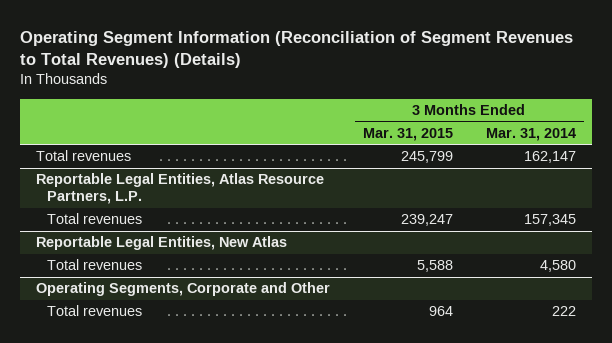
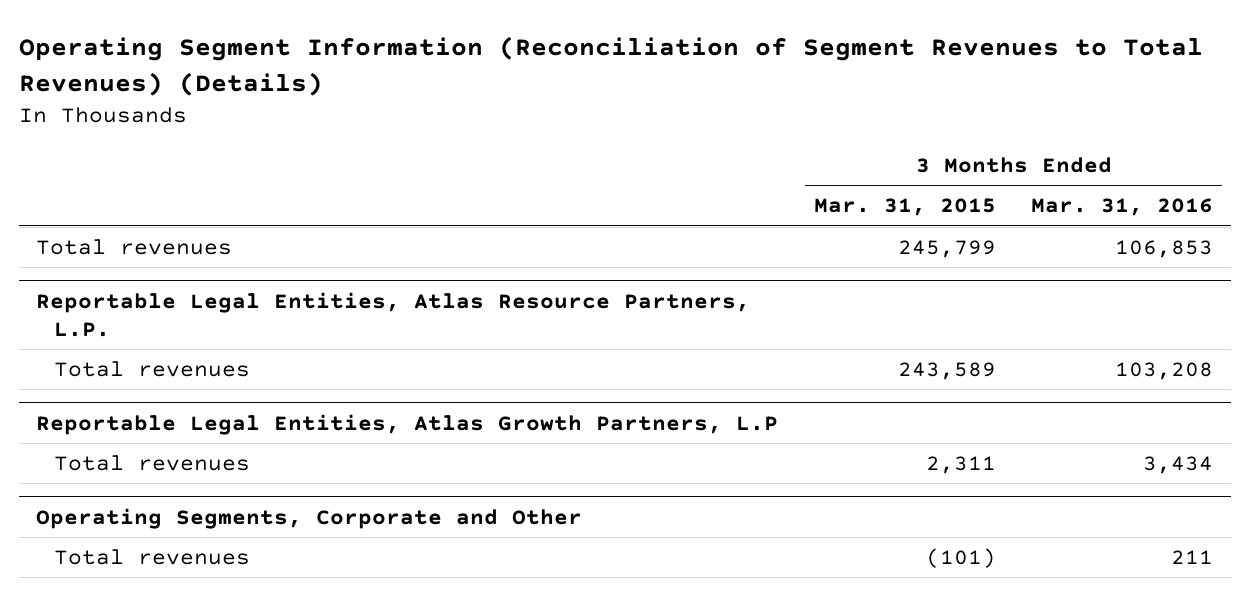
- | 3 Months Ended Mar. 31, 2015 | 3 Months Ended Mar. 31, 2014
+ | 3 Months Ended Mar. 31, 2015 | 3 Months Ended Mar. 31, 2016
@ Reportable Legal Entities, Atlas Resource Partners, L.P.
- Total revenues | 239,247 | 157,345
- Reportable Legal Entities, New Atlas
- Total revenues | 5,588 | 4,580
@ Reportable Legal Entities, Atlas Resource Partners, L.P.
+ Total revenues | 243,589 | 103,208
+ Reportable Legal Entities, Atlas Growth Partners, L.P
+ Total revenues | 2,311 | 3,434
@ Operating Segments, Corporate and Other
- Total revenues | 964 | 222
+ Total revenues | (101) | 211

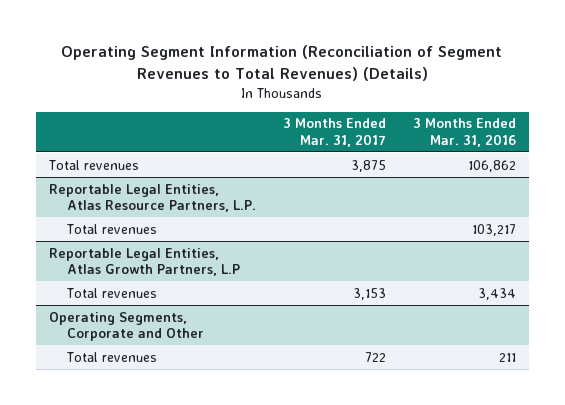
- | 3 Months Ended Mar. 31, 2015 | 3 Months Ended Mar. 31, 2016
+ | 3 Months Ended Mar. 31, 2017 | 3 Months Ended Mar. 31, 2016
- Total revenues | 245,799 | 106,853
+ Total revenues | 3,875 | 106,862
@ Reportable Legal Entities, Atlas Resource Partners, L.P.
- Total revenues | 243,589 | 103,208
+ Total revenues | | 103,217

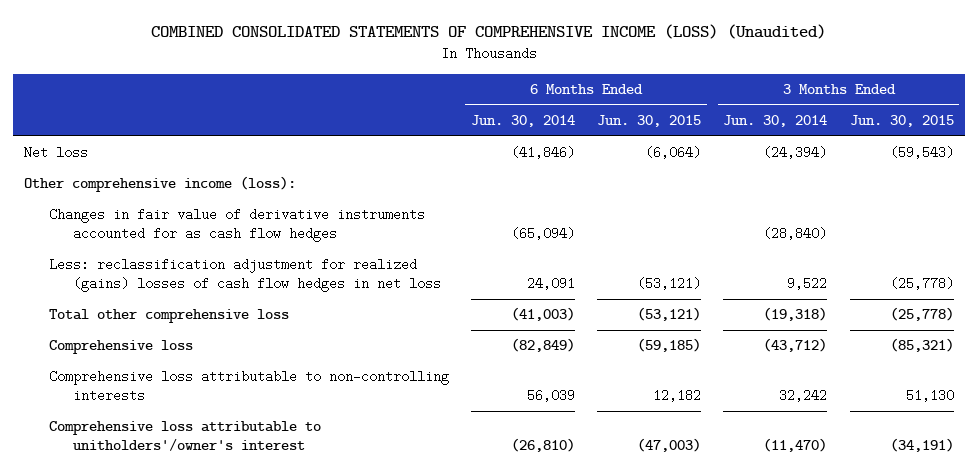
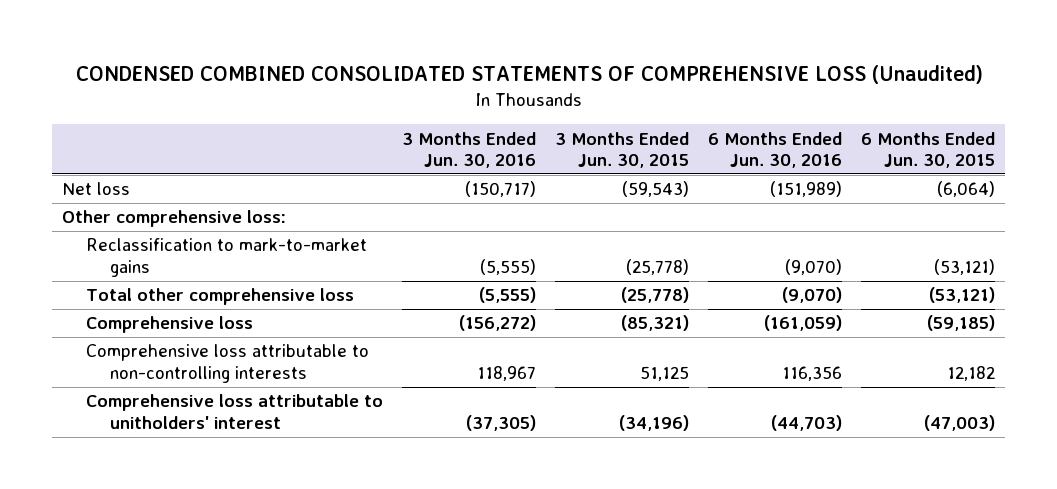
- COMBINED CONSOLIDATED STATEMENTS OF COMPREHENSIVE INCOME (LOSS) (Unaudited)
+ CONDENSED COMBINED CONSOLIDATED STATEMENTS OF COMPREHENSIVE LOSS (Unaudited)
- | 6 Months Ended Jun. 30, 2014 | 6 Months Ended Jun. 30, 2015 | 3 Months Ended Jun. 30, 2014 | 3 Months Ended Jun. 30, 2015
+ | 3 Months Ended Jun. 30, 2016 | 3 Months Ended Jun. 30, 2015 | 6 Months Ended Jun. 30, 2016 | 6 Months Ended Jun. 30, 2015
- Other comprehensive income (loss):
- Changes in fair value of derivative instruments accounted for as cash flow hedges | (65,094) | | (28,840) |
- Less: reclassification adjustment for realized (gains) losses of cash flow hedges in net loss | 24,091 | (53,121) | 9,522 | (25,778)
+ Other comprehensive loss:
+ Reclassification to mark-to-market gains | (5,555) | (25,778) | (9,070) | (53,121)
- Comprehensive loss attributable to non-controlling interests | 56,039 | 12,182 | 32,242 | 51,130
- Comprehensive loss attributable to unitholders'/owner's interest | (26,810) | (47,003) | (11,470) | (34,191)
+ Comprehensive loss attributable to non-controlling interests | 118,967 | 51,125 | 116,356 | 12,182
+ Comprehensive loss attributable to unitholders' interest | (37,305) | (34,196) | (44,703) | (47,003)

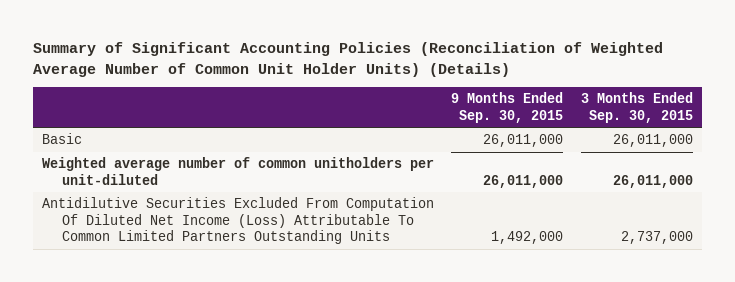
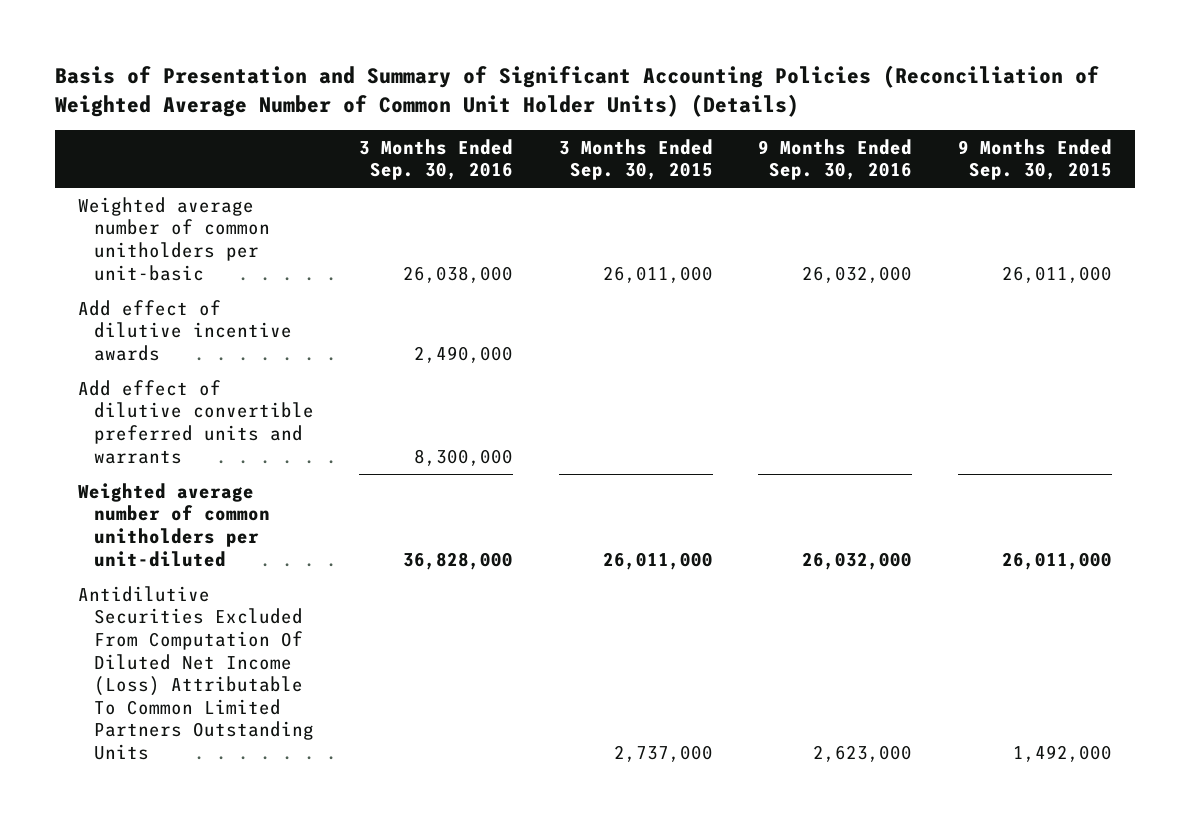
- Summary of Significant Accounting Policies (Reconciliation of Weighted Average Number of Common Unit Holder Units) (Details)
+ Basis of Presentation and Summary of Significant Accounting Policies (Reconciliation of Weighted Average Number of Common Unit Holder Units) (Details)
- | 9 Months Ended Sep. 30, 2015 | 3 Months Ended Sep. 30, 2015
+ | 3 Months Ended Sep. 30, 2016 | 3 Months Ended Sep. 30, 2015 | 9 Months Ended Sep. 30, 2016 | 9 Months Ended Sep. 30, 2015
- Basic | 26,011,000 | 26,011,000
+ Weighted average number of common unitholders per unit-basic | 26,038,000 | 26,011,000 | 26,032,000 | 26,011,000
+ Add effect of dilutive incentive awards | 2,490,000 | | |
+ Add effect of dilutive convertible preferred units and warrants | 8,300,000 | | |

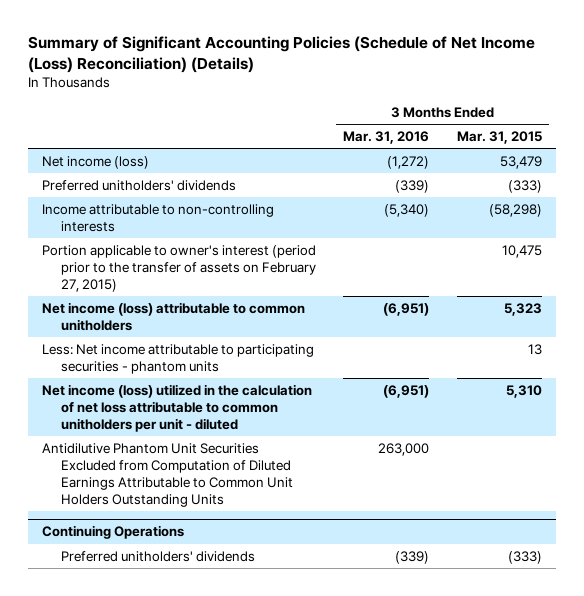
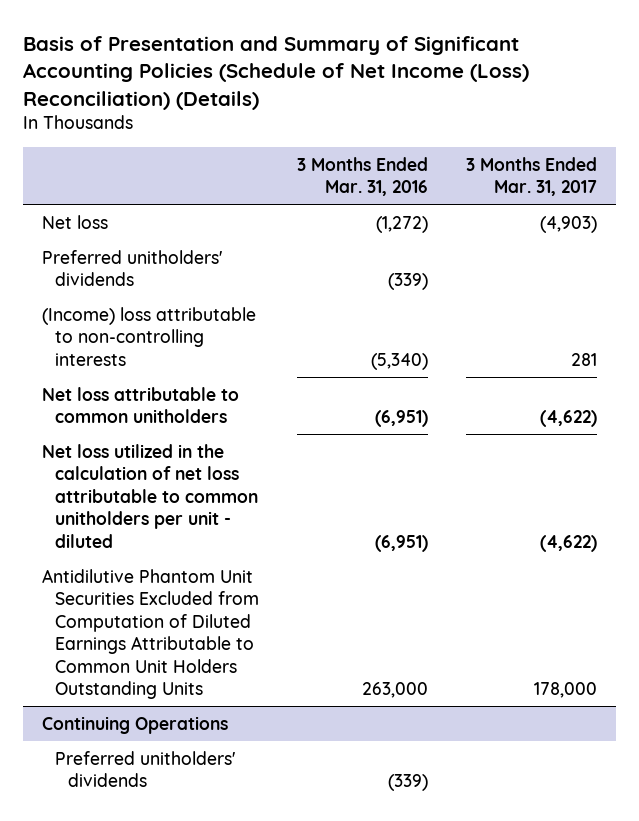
- Summary of Significant Accounting Policies (Schedule of Net Income (Loss) Reconciliation) (Details)
+ Basis of Presentation and Summary of Significant Accounting Policies (Schedule of Net Income (Loss) Reconciliation) (Details)
- | 3 Months Ended Mar. 31, 2016 | 3 Months Ended Mar. 31, 2015
+ | 3 Months Ended Mar. 31, 2016 | 3 Months Ended Mar. 31, 2017
- Net income (loss) | (1,272) | 53,479
+ Net loss | (1,272) | (4,903)
- Income attributable to non-controlling interests | (5,340) | (58,298)
- Portion applicable to owner's interest (period prior to the transfer of assets on February 27, 2015) | | 10,475
- Net income (loss) attributable to common unitholders | (6,951) | 5,323
- Less: Net income attributable to participating securities - phantom units | | 13
- Net income (loss) utilized in the calculation of net loss attributable to common unitholders per unit - diluted | (6,951) | 5,310
+ (Income) loss attributable to non-controlling interests | (5,340) | 281
+ Net loss attributable to common unitholders | (6,951) | (4,622)
+ Net loss utilized in the calculation of net loss attributable to common unitholders per unit - diluted | (6,951) | (4,622)

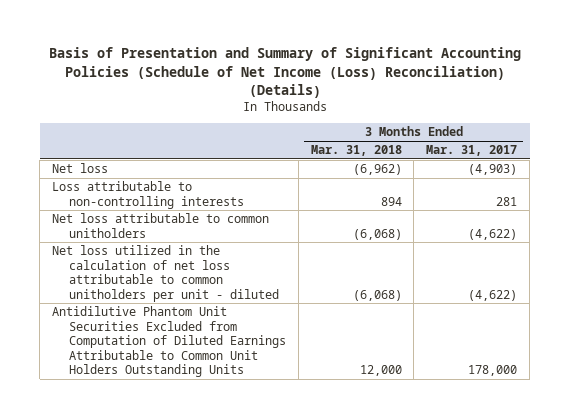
- | 3 Months Ended Mar. 31, 2016 | 3 Months Ended Mar. 31, 2017
+ | 3 Months Ended Mar. 31, 2018 | 3 Months Ended Mar. 31, 2017
- Preferred unitholders' dividends | (339) |
- (Income) loss attributable to non-controlling interests | (5,340) | 281
+ Loss attributable to non-controlling interests | 894 | 281
- Continuing Operations
- Preferred unitholders' dividends | (339) |

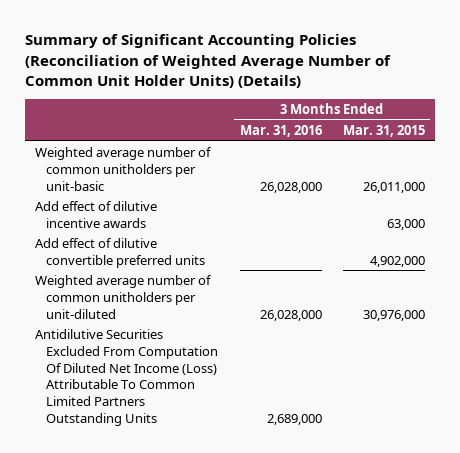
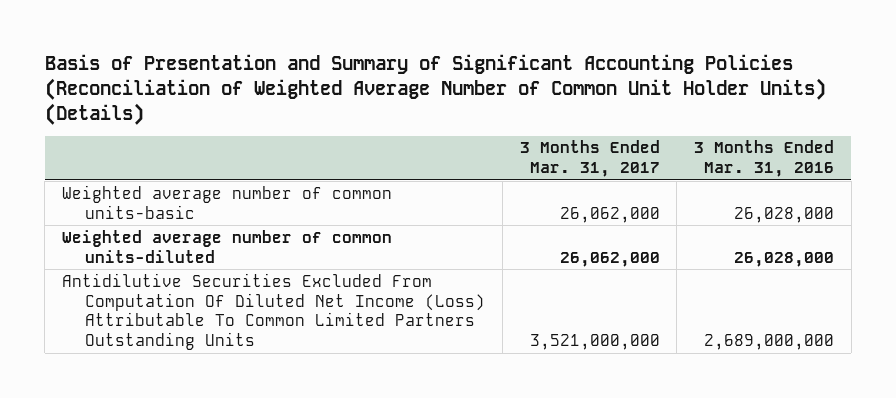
- Summary of Significant Accounting Policies (Reconciliation of Weighted Average Number of Common Unit Holder Units) (Details)
+ Basis of Presentation and Summary of Significant Accounting Policies (Reconciliation of Weighted Average Number of Common Unit Holder Units) (Details)
- | 3 Months Ended Mar. 31, 2016 | 3 Months Ended Mar. 31, 2015
+ | 3 Months Ended Mar. 31, 2017 | 3 Months Ended Mar. 31, 2016
- Weighted average number of common unitholders per unit-basic | 26,028,000 | 26,011,000
- Add effect of dilutive incentive awards | | 63,000
- Add effect of dilutive convertible preferred units | | 4,902,000
- Weighted average number of common unitholders per unit-diluted | 26,028,000 | 30,976,000
- Antidilutive Securities Excluded From Computation Of Diluted Net Income (Loss) Attributable To Common Limited Partners Outstanding Units | 2,689,000 |
+ Weighted average number of common units-basic | 26,062,000 | 26,028,000
+ Weighted average number of common units-diluted | 26,062,000 | 26,028,000
+ Antidilutive Securities Excluded From Computation Of Diluted Net Income (Loss) Attributable To Common Limited Partners Outstanding Units | 3,521,000,000 | 2,689,000,000

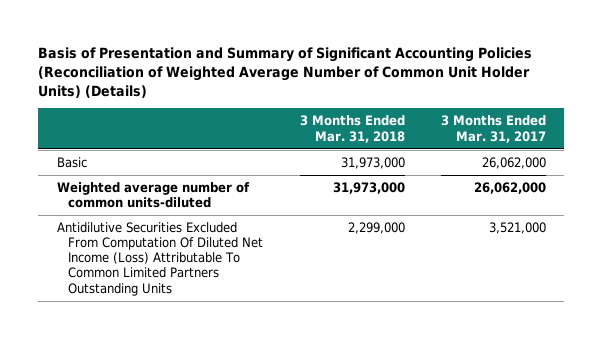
- | 3 Months Ended Mar. 31, 2017 | 3 Months Ended Mar. 31, 2016
+ | 3 Months Ended Mar. 31, 2018 | 3 Months Ended Mar. 31, 2017
- Weighted average number of common units-basic | 26,062,000 | 26,028,000
+ Basic | 31,973,000 | 26,062,000
- Antidilutive Securities Excluded From Computation Of Diluted Net Income (Loss) Attributable To Common Limited Partners Outstanding Units | 3,521,000,000 | 2,689,000,000
+ Antidilutive Securities Excluded From Computation Of Diluted Net Income (Loss) Attributable To Common Limited Partners Outstanding Units | 2,299,000 | 3,521,000

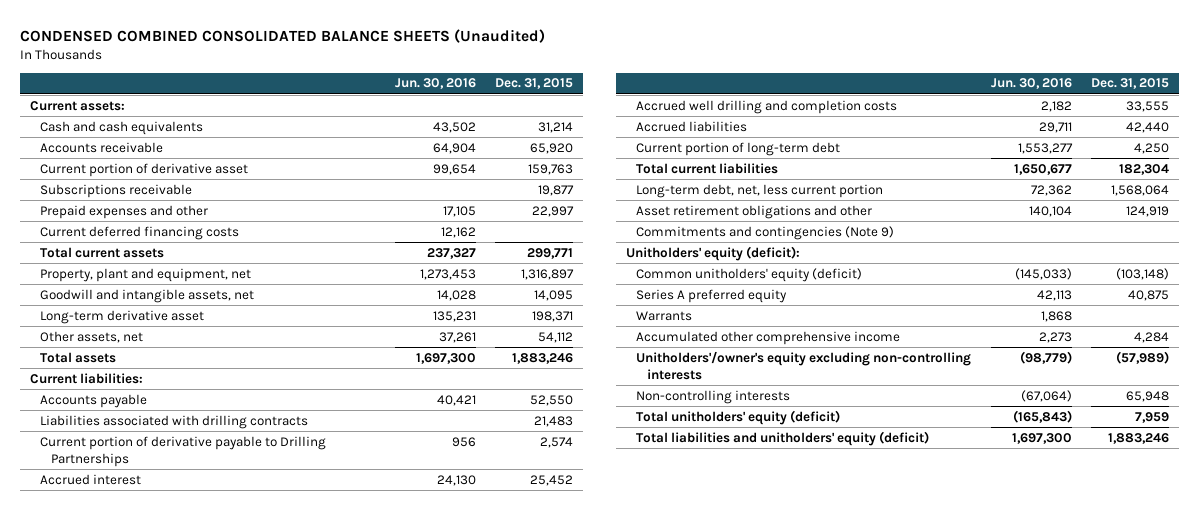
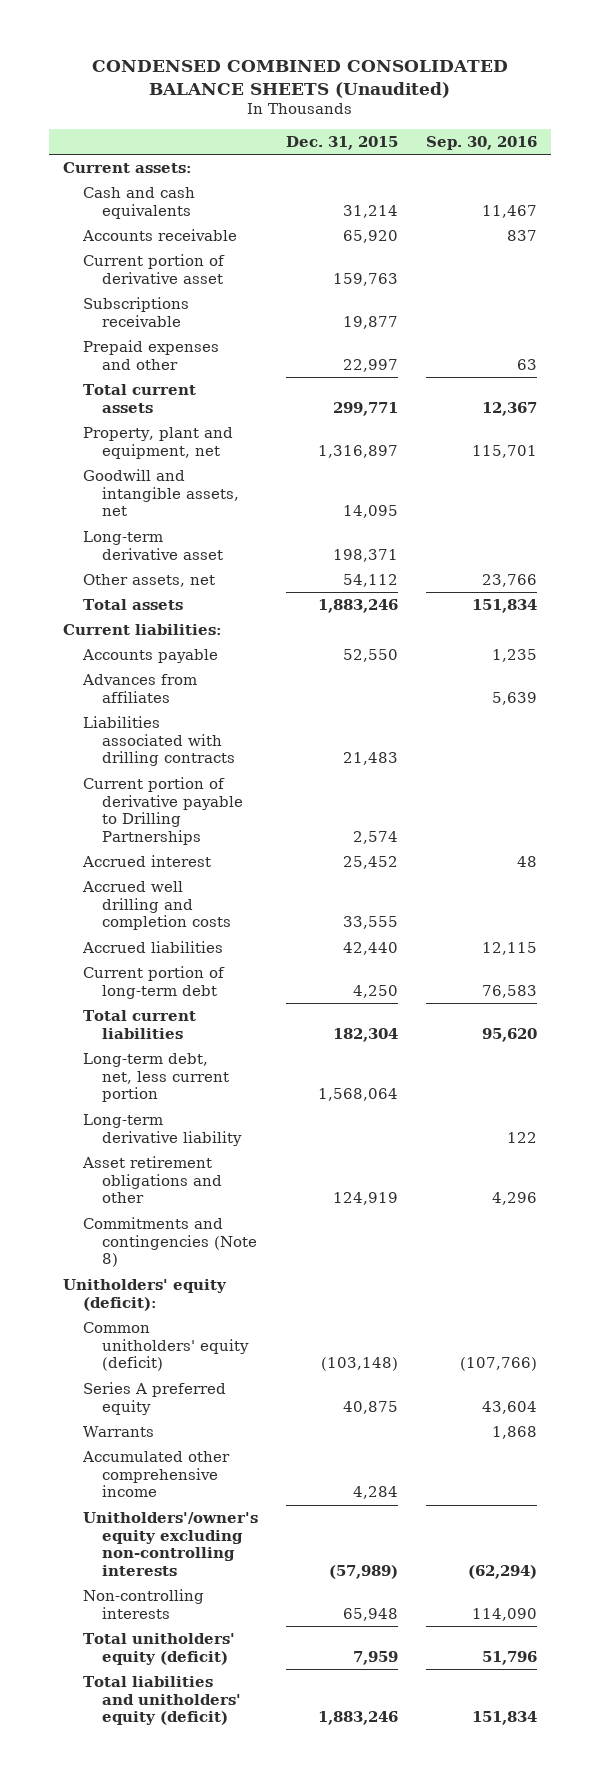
- | Jun. 30, 2016 | Dec. 31, 2015
+ | Dec. 31, 2015 | Sep. 30, 2016
- Current deferred financing costs | 12,162 |
+ Advances from affiliates | | 5,639
+ Long-term derivative liability | | 122
- Commitments and contingencies (Note 9)
+ Commitments and contingencies (Note 8)

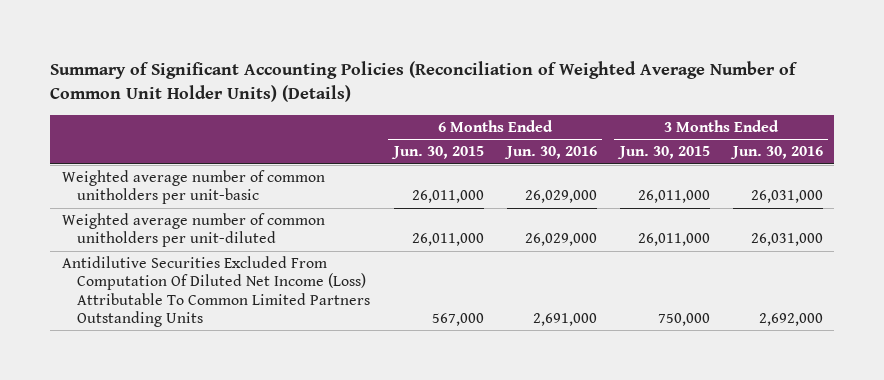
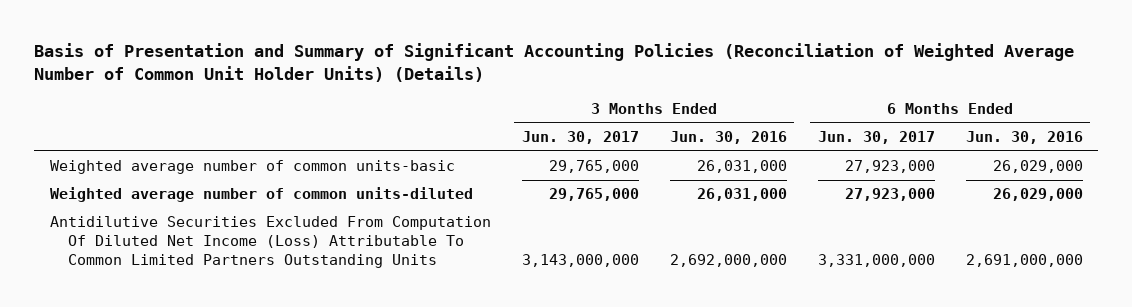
- Summary of Significant Accounting Policies (Reconciliation of Weighted Average Number of Common Unit Holder Units) (Details)
+ Basis of Presentation and Summary of Significant Accounting Policies (Reconciliation of Weighted Average Number of Common Unit Holder Units) (Details)
- | 6 Months Ended Jun. 30, 2015 | 6 Months Ended Jun. 30, 2016 | 3 Months Ended Jun. 30, 2015 | 3 Months Ended Jun. 30, 2016
+ | 3 Months Ended Jun. 30, 2017 | 3 Months Ended Jun. 30, 2016 | 6 Months Ended Jun. 30, 2017 | 6 Months Ended Jun. 30, 2016
- Weighted average number of common unitholders per unit-basic | 26,011,000 | 26,029,000 | 26,011,000 | 26,031,000
- Weighted average number of common unitholders per unit-diluted | 26,011,000 | 26,029,000 | 26,011,000 | 26,031,000
- Antidilutive Securities Excluded From Computation Of Diluted Net Income (Loss) Attributable To Common Limited Partners Outstanding Units | 567,000 | 2,691,000 | 750,000 | 2,692,000
+ Weighted average number of common units-basic | 29,765,000 | 26,031,000 | 27,923,000 | 26,029,000
+ Weighted average number of common units-diluted | 29,765,000 | 26,031,000 | 27,923,000 | 26,029,000
+ Antidilutive Securities Excluded From Computation Of Diluted Net Income (Loss) Attributable To Common Limited Partners Outstanding Units | 3,143,000,000 | 2,692,000,000 | 3,331,000,000 | 2,691,000,000

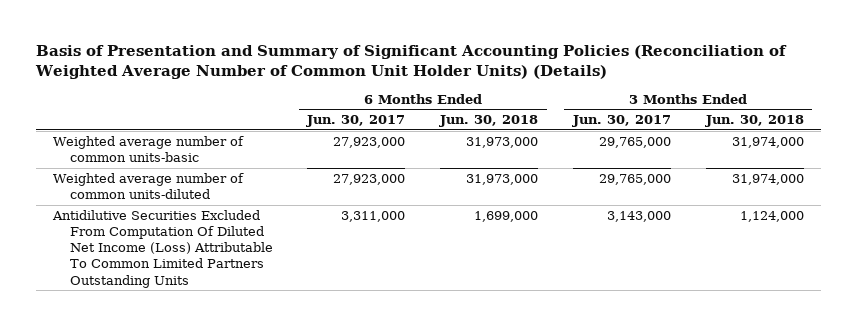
- | 3 Months Ended Jun. 30, 2017 | 3 Months Ended Jun. 30, 2016 | 6 Months Ended Jun. 30, 2017 | 6 Months Ended Jun. 30, 2016
+ | 6 Months Ended Jun. 30, 2017 | 6 Months Ended Jun. 30, 2018 | 3 Months Ended Jun. 30, 2017 | 3 Months Ended Jun. 30, 2018
- Antidilutive Securities Excluded From Computation Of Diluted Net Income (Loss) Attributable To Common Limited Partners Outstanding Units | 3,143,000,000 | 2,692,000,000 | 3,331,000,000 | 2,691,000,000
+ Antidilutive Securities Excluded From Computation Of Diluted Net Income (Loss) Attributable To Common Limited Partners Outstanding Units | 3,311,000 | 1,699,000 | 3,143,000 | 1,124,000

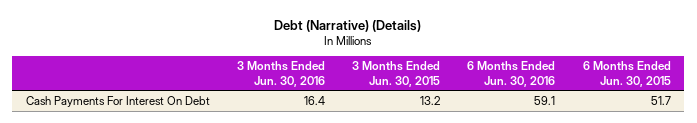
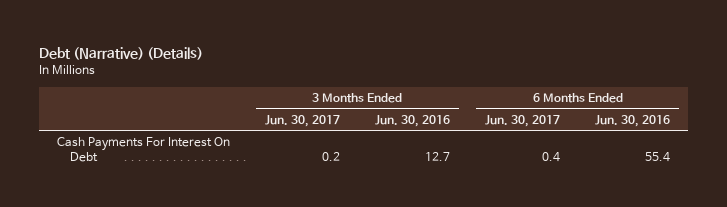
- | 3 Months Ended Jun. 30, 2016 | 3 Months Ended Jun. 30, 2015 | 6 Months Ended Jun. 30, 2016 | 6 Months Ended Jun. 30, 2015
+ | 3 Months Ended Jun. 30, 2017 | 3 Months Ended Jun. 30, 2016 | 6 Months Ended Jun. 30, 2017 | 6 Months Ended Jun. 30, 2016
- Cash Payments For Interest On Debt | 16.4 | 13.2 | 59.1 | 51.7
+ Cash Payments For Interest On Debt | 0.2 | 12.7 | 0.4 | 55.4

